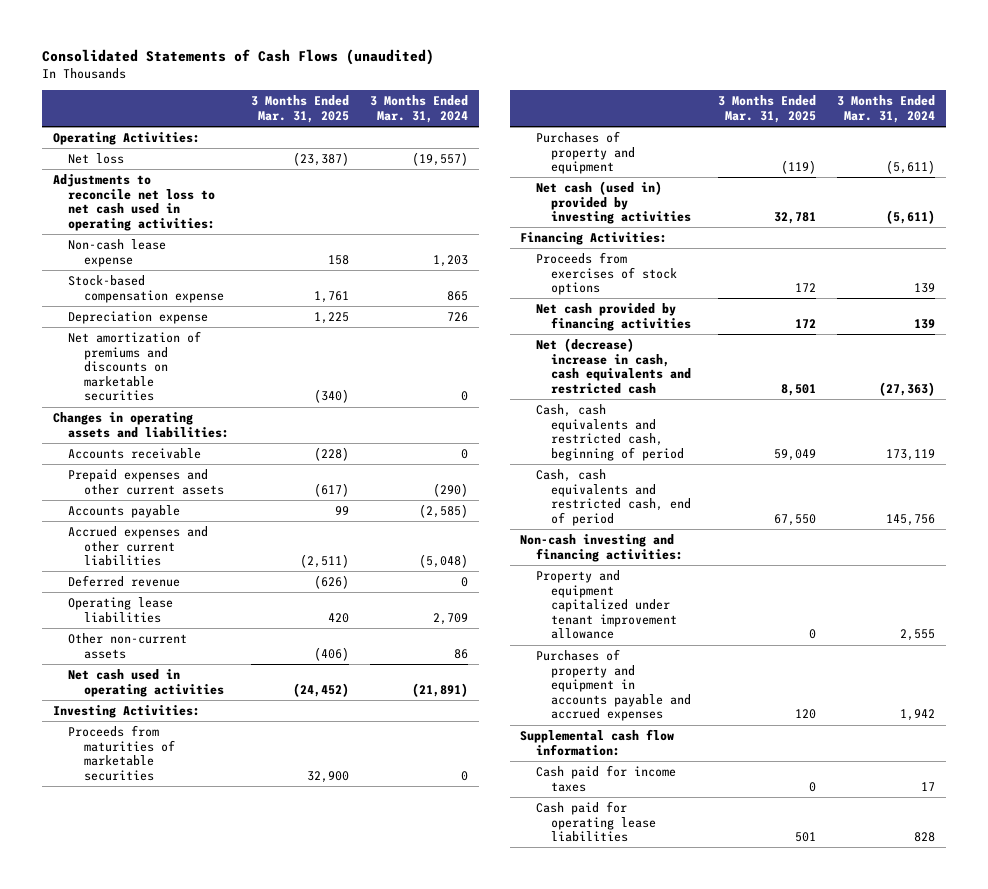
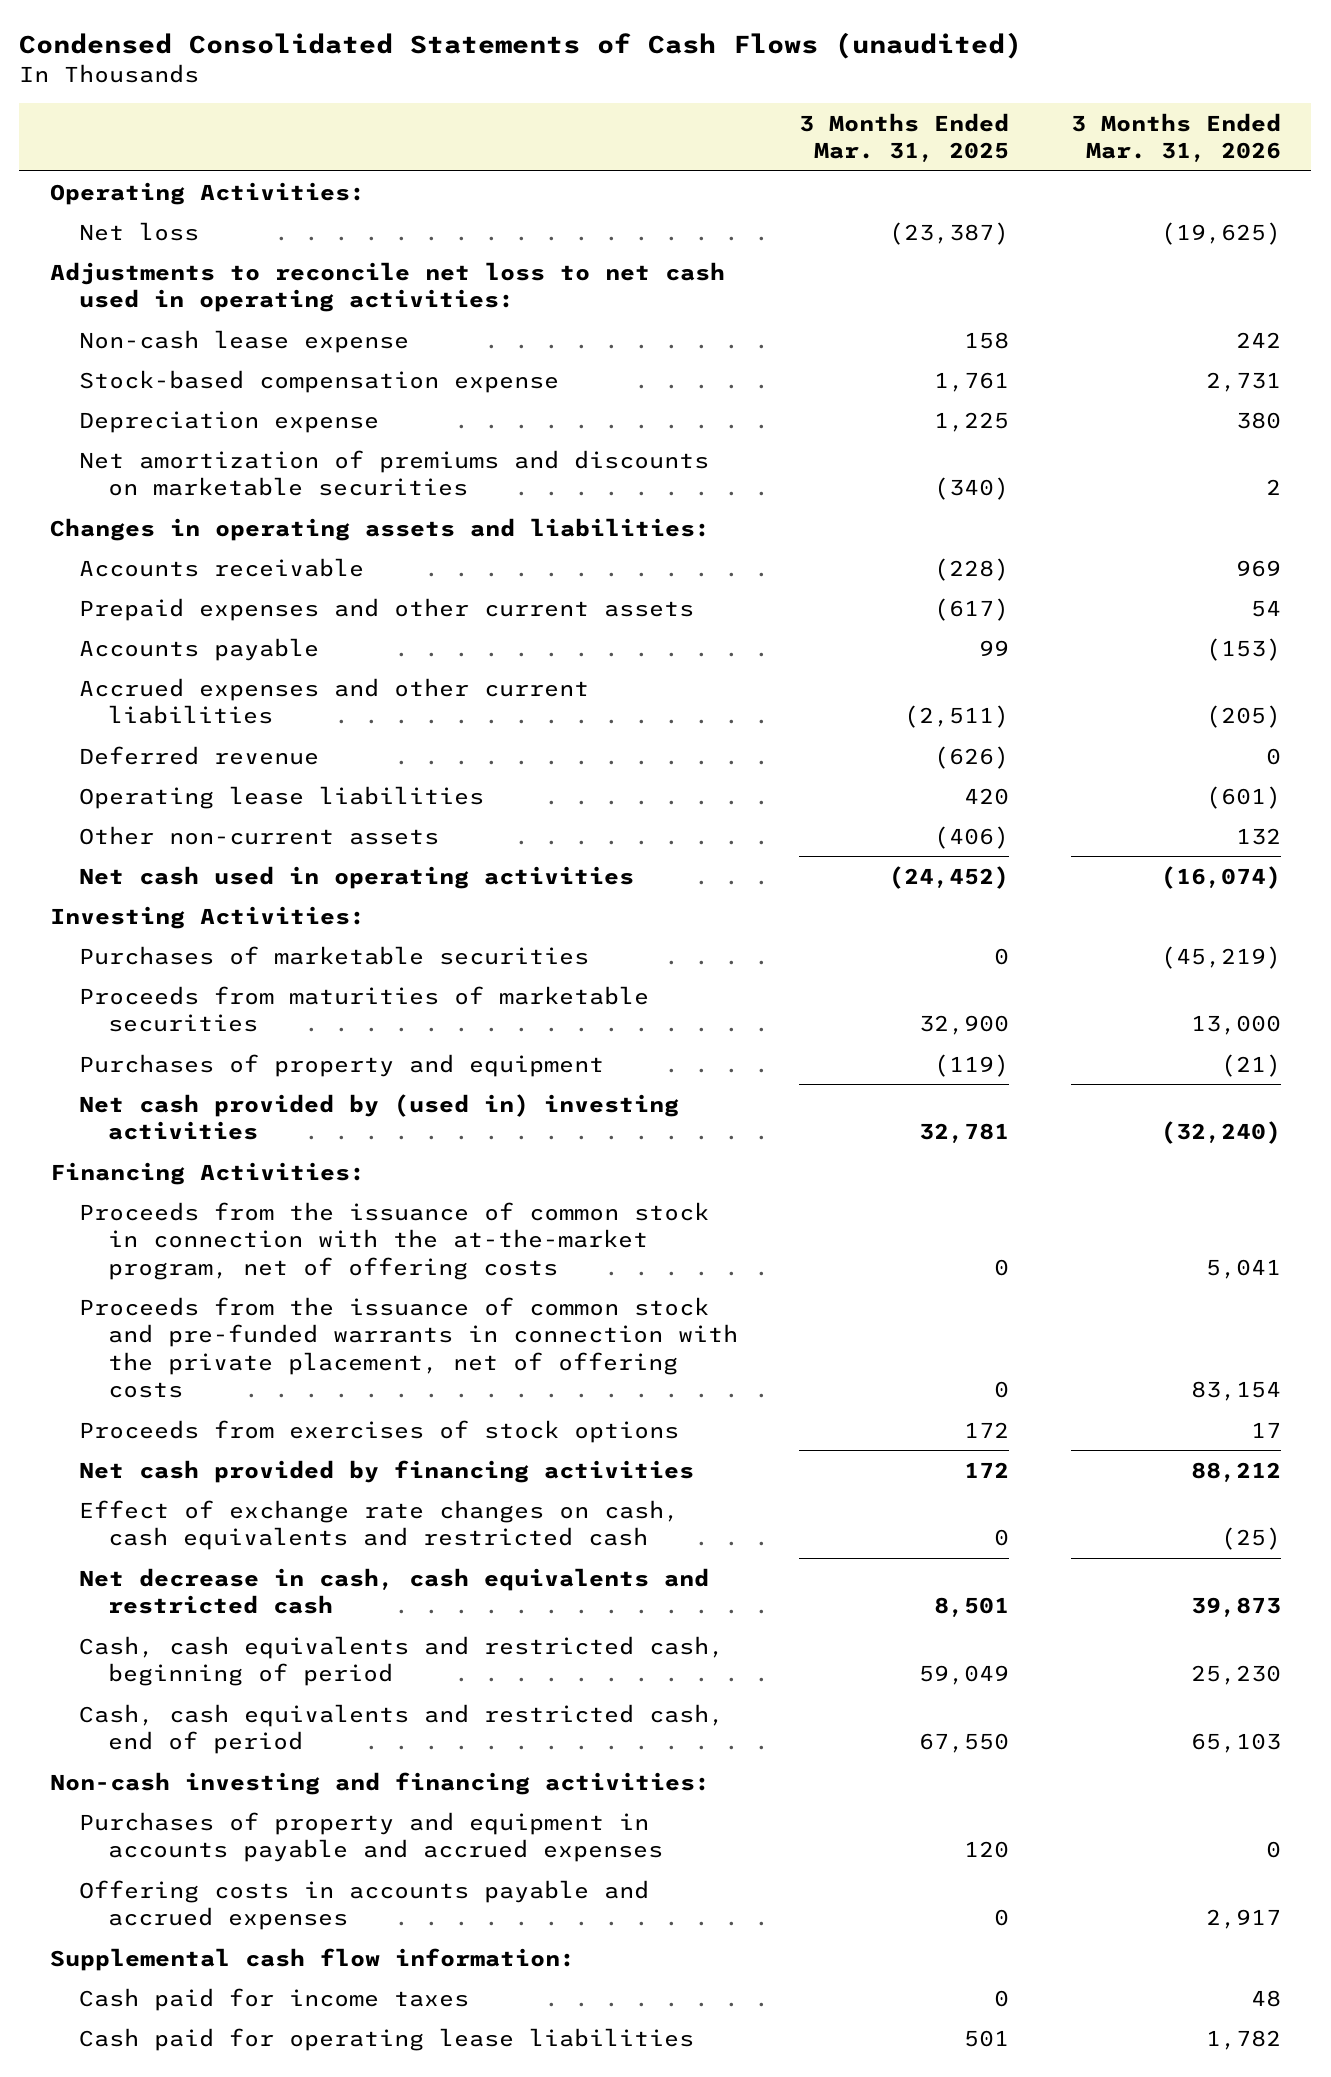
- Consolidated Statements of Cash Flows (unaudited)
+ Condensed Consolidated Statements of Cash Flows (unaudited)
- | 3 Months Ended Mar. 31, 2025 | 3 Months Ended Mar. 31, 2024
+ | 3 Months Ended Mar. 31, 2025 | 3 Months Ended Mar. 31, 2026
+ Purchases of marketable securities | 0 | (45,219)
- Net cash (used in) provided by investing activities | 32,781 | (5,611)
+ Net cash provided by (used in) investing activities | 32,781 | (32,240)
+ Proceeds from the issuance of common stock in connection with the at-the-market program, net of offering costs | 0 | 5,041
+ Proceeds from the issuance of common stock and pre-funded warrants in connection with the private placement, net of offering costs | 0 | 83,154
- Net (decrease) increase in cash, cash equivalents and restricted cash | 8,501 | (27,363)
+ Effect of exchange rate changes on cash, cash equivalents and restricted cash | 0 | (25)
+ Net decrease in cash, cash equivalents and restricted cash | 8,501 | 39,873
- Property and equipment capitalized under tenant improvement allowance | 0 | 2,555
+ Offering costs in accounts payable and accrued expenses | 0 | 2,917

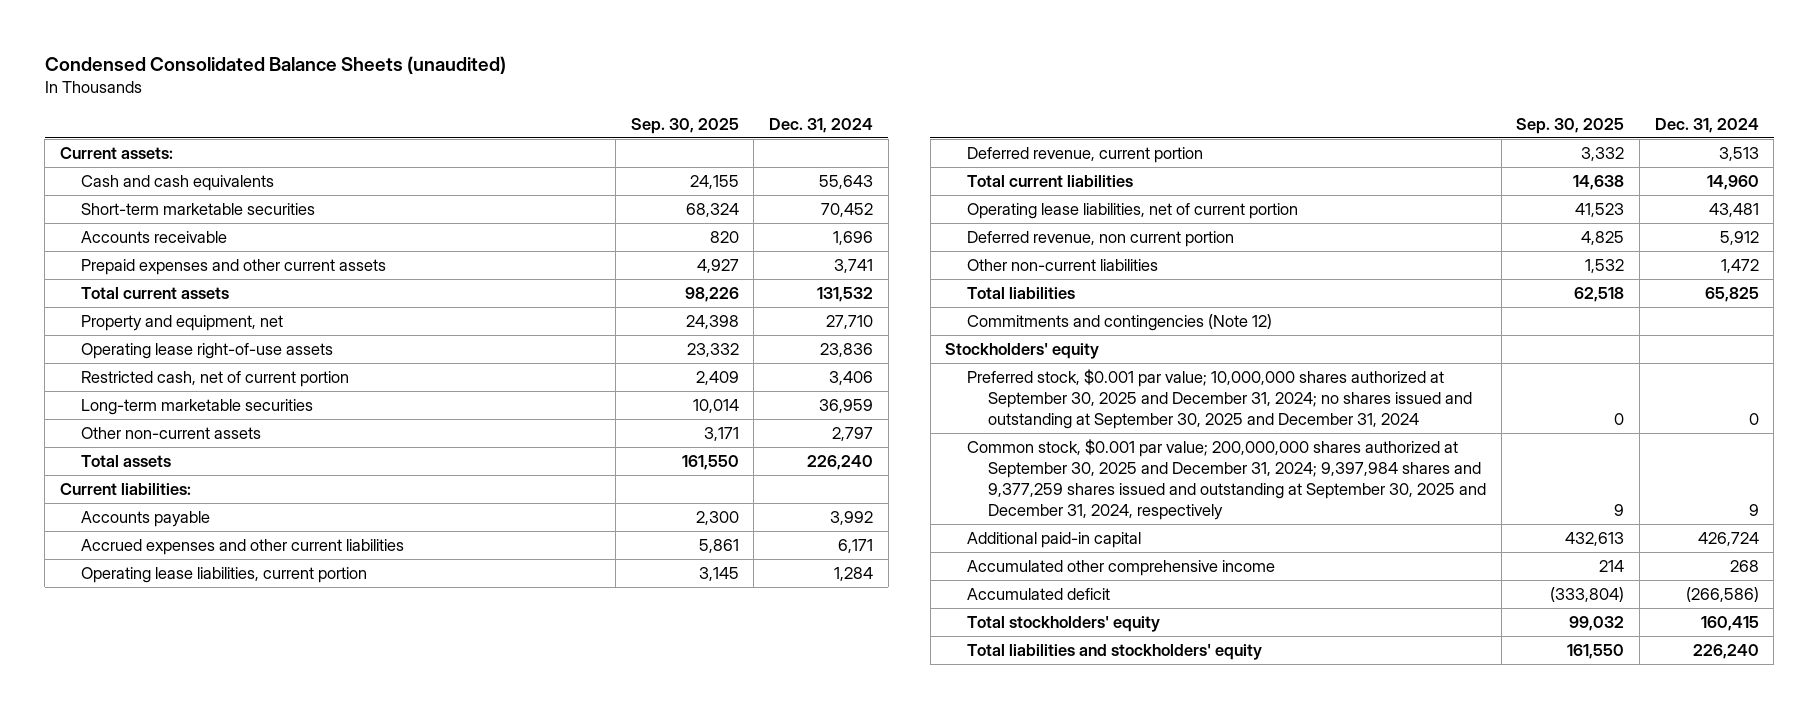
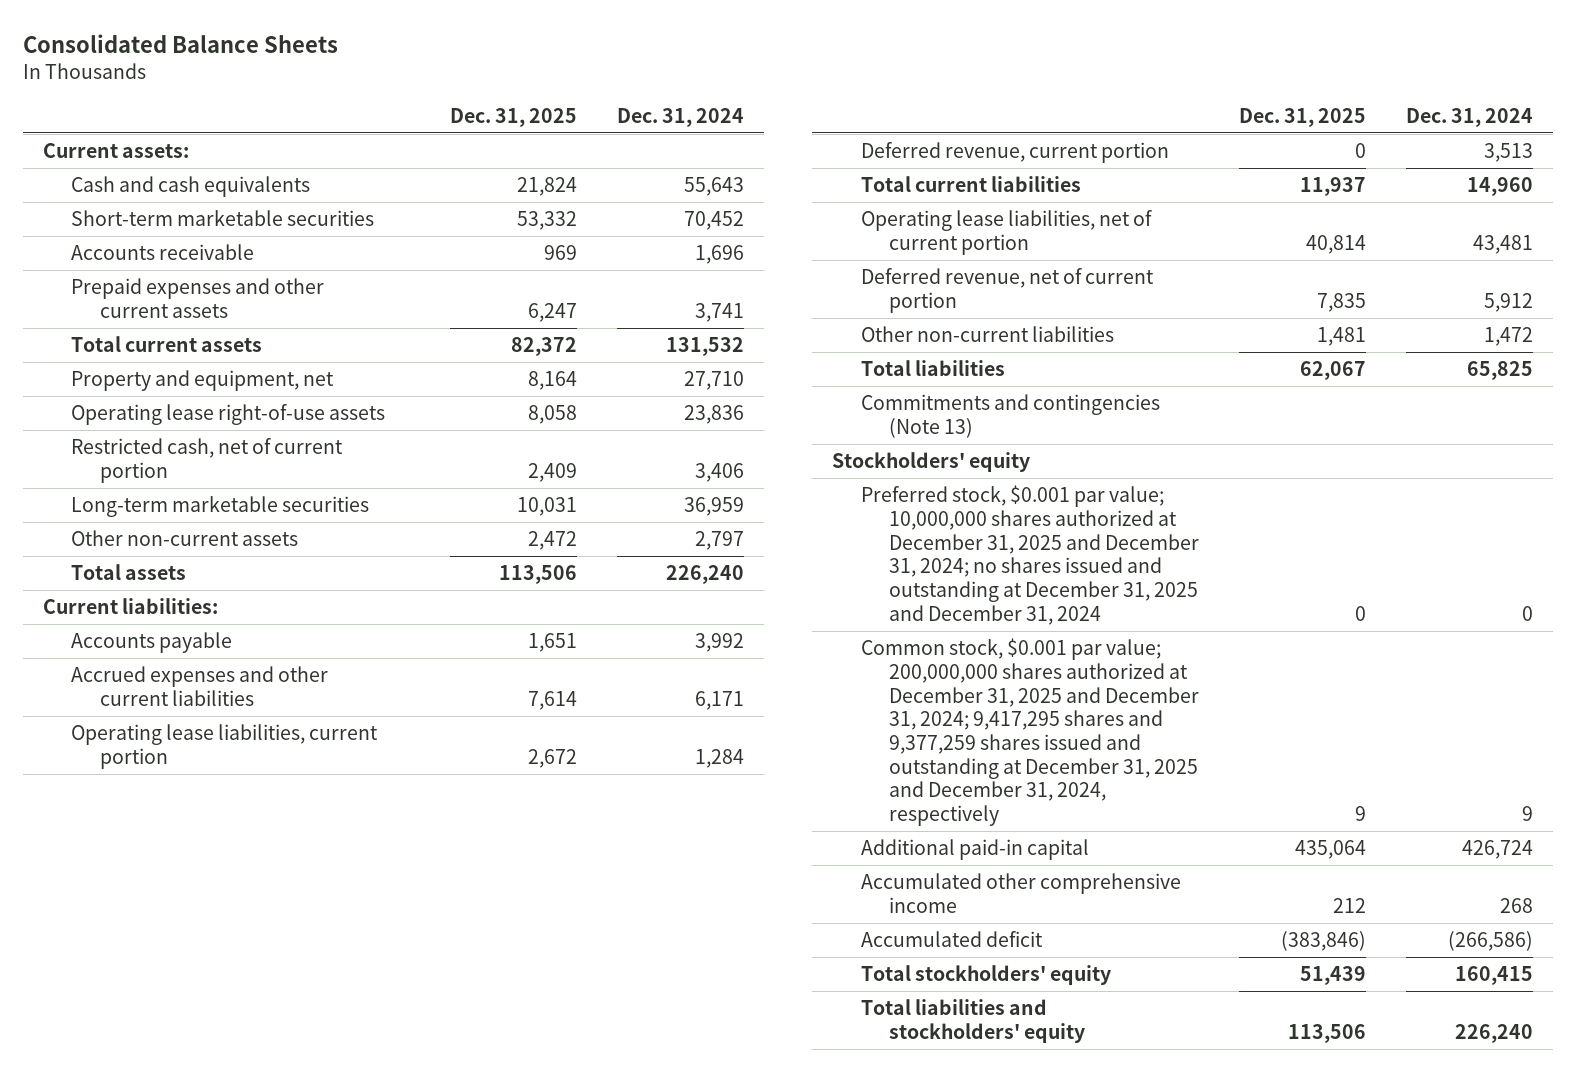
- Condensed Consolidated Balance Sheets (unaudited)
+ Consolidated Balance Sheets
- | Sep. 30, 2025 | Dec. 31, 2024
+ | Dec. 31, 2025 | Dec. 31, 2024
- Deferred revenue, non current portion | 4,825 | 5,912
+ Deferred revenue, net of current portion | 7,835 | 5,912
- Commitments and contingencies (Note 12)
+ Commitments and contingencies (Note 13)
- Preferred stock, $0.001 par value; 10,000,000 shares authorized at September 30, 2025 and December 31, 2024; no shares issued and outstanding at September 30, 2025 and December 31, 2024 | 0 | 0
- Common stock, $0.001 par value; 200,000,000 shares authorized at September 30, 2025 and December 31, 2024; 9,397,984 shares and 9,377,259 shares issued and outstanding at September 30, 2025 and December 31, 2024, respectively | 9 | 9
+ Preferred stock, $0.001 par value; 10,000,000 shares authorized at December 31, 2025 and December 31, 2024; no shares issued and outstanding at December 31, 2025 and December 31, 2024 | 0 | 0
+ Common stock, $0.001 par value; 200,000,000 shares authorized at December 31, 2025 and December 31, 2024; 9,417,295 shares and 9,377,259 shares issued and outstanding at December 31, 2025 and December 31, 2024, respectively | 9 | 9

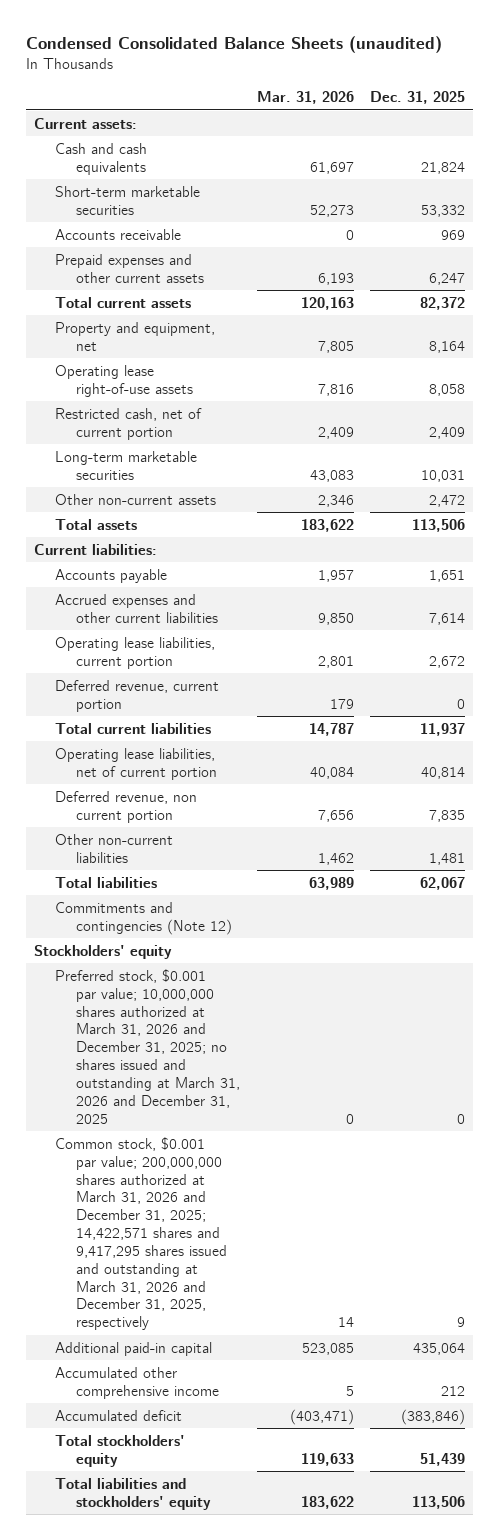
- Consolidated Balance Sheets
+ Condensed Consolidated Balance Sheets (unaudited)
- | Dec. 31, 2025 | Dec. 31, 2024
+ | Mar. 31, 2026 | Dec. 31, 2025
- Deferred revenue, net of current portion | 7,835 | 5,912
+ Deferred revenue, non current portion | 7,656 | 7,835
- Commitments and contingencies (Note 13)
+ Commitments and contingencies (Note 12)
- Preferred stock, $0.001 par value; 10,000,000 shares authorized at December 31, 2025 and December 31, 2024; no shares issued and outstanding at December 31, 2025 and December 31, 2024 | 0 | 0
- Common stock, $0.001 par value; 200,000,000 shares authorized at December 31, 2025 and December 31, 2024; 9,417,295 shares and 9,377,259 shares issued and outstanding at December 31, 2025 and December 31, 2024, respectively | 9 | 9
+ Preferred stock, $0.001 par value; 10,000,000 shares authorized at March 31, 2026 and December 31, 2025; no shares issued and outstanding at March 31, 2026 and December 31, 2025 | 0 | 0
+ Common stock, $0.001 par value; 200,000,000 shares authorized at March 31, 2026 and December 31, 2025; 14,422,571 shares and 9,417,295 shares issued and outstanding at March 31, 2026 and December 31, 2025, respectively | 14 | 9

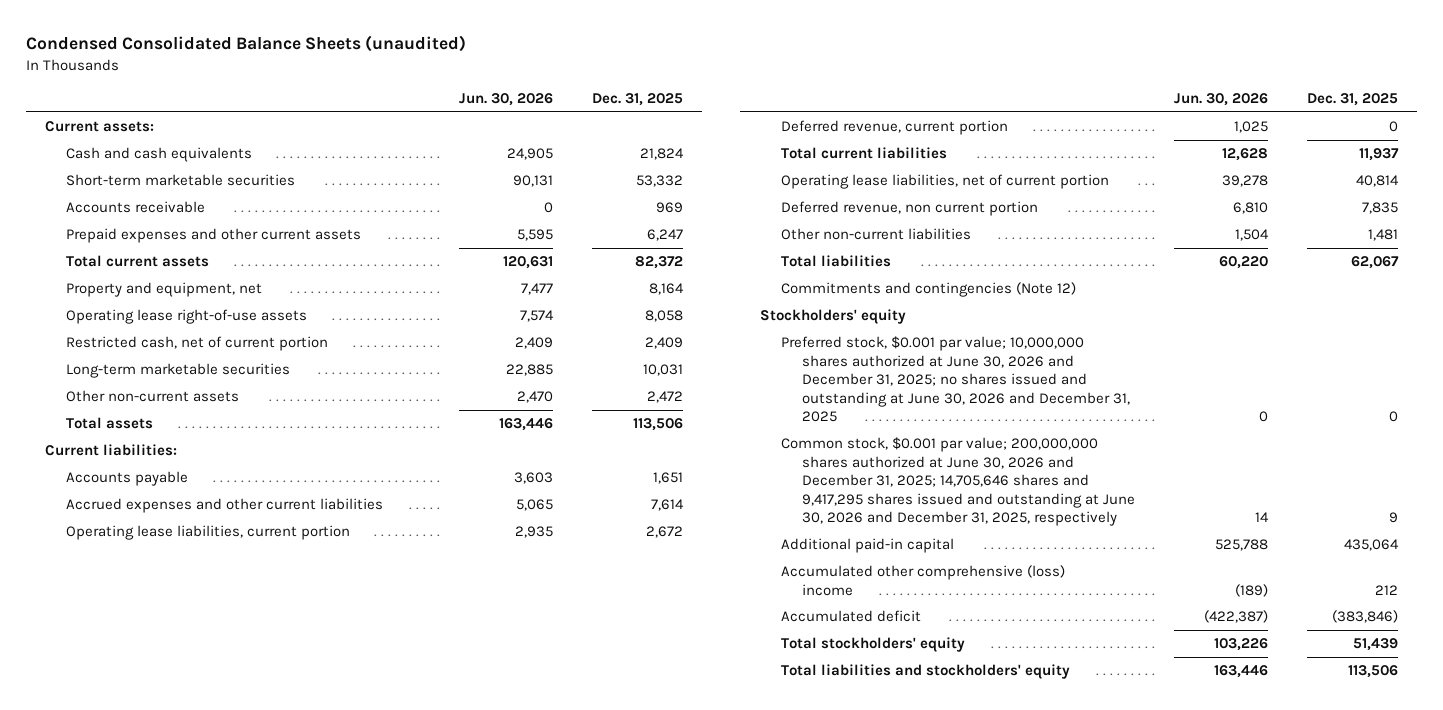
- | Mar. 31, 2026 | Dec. 31, 2025
+ | Jun. 30, 2026 | Dec. 31, 2025
- Preferred stock, $0.001 par value; 10,000,000 shares authorized at March 31, 2026 and December 31, 2025; no shares issued and outstanding at March 31, 2026 and December 31, 2025 | 0 | 0
- Common stock, $0.001 par value; 200,000,000 shares authorized at March 31, 2026 and December 31, 2025; 14,422,571 shares and 9,417,295 shares issued and outstanding at March 31, 2026 and December 31, 2025, respectively | 14 | 9
+ Preferred stock, $0.001 par value; 10,000,000 shares authorized at June 30, 2026 and December 31, 2025; no shares issued and outstanding at June 30, 2026 and December 31, 2025 | 0 | 0
+ Common stock, $0.001 par value; 200,000,000 shares authorized at June 30, 2026 and December 31, 2025; 14,705,646 shares and 9,417,295 shares issued and outstanding at June 30, 2026 and December 31, 2025, respectively | 14 | 9
- Accumulated other comprehensive income | 5 | 212
+ Accumulated other comprehensive (loss) income | (189) | 212

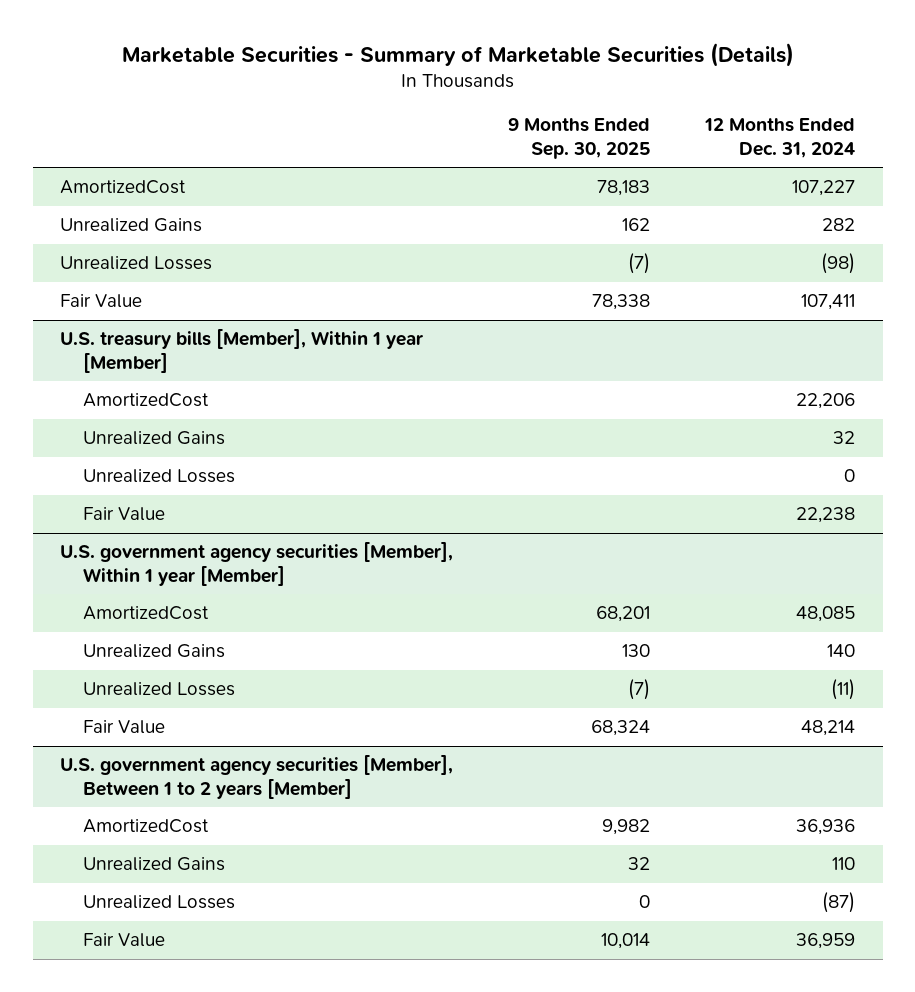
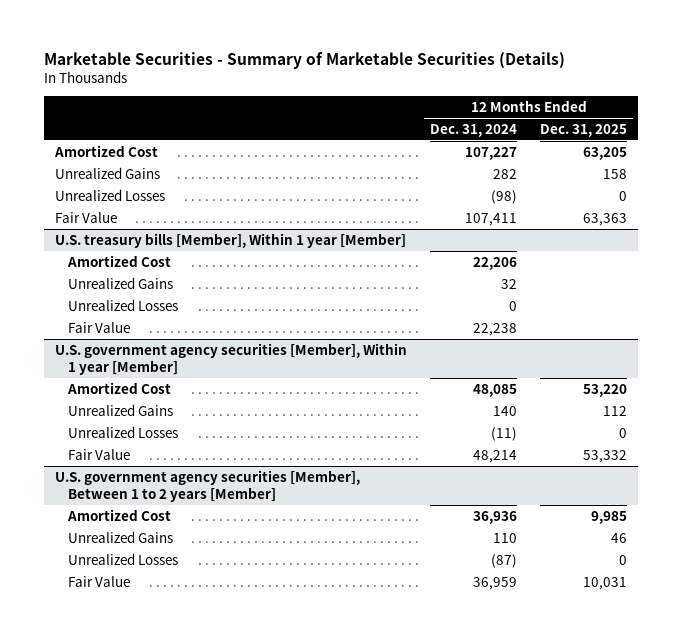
- | 9 Months Ended Sep. 30, 2025 | 12 Months Ended Dec. 31, 2024
+ | 12 Months Ended Dec. 31, 2024 | 12 Months Ended Dec. 31, 2025
- AmortizedCost | 78,183 | 107,227
+ Amortized Cost | 107,227 | 63,205
@ U.S. treasury bills [Member], Within 1 year [Member]
- AmortizedCost | | 22,206
+ Amortized Cost | 22,206 |
@ U.S. government agency securities [Member], Within 1 year [Member]
- AmortizedCost | 68,201 | 48,085
+ Amortized Cost | 48,085 | 53,220
@ U.S. government agency securities [Member], Between 1 to 2 years [Member]
- AmortizedCost | 9,982 | 36,936
+ Amortized Cost | 36,936 | 9,985

